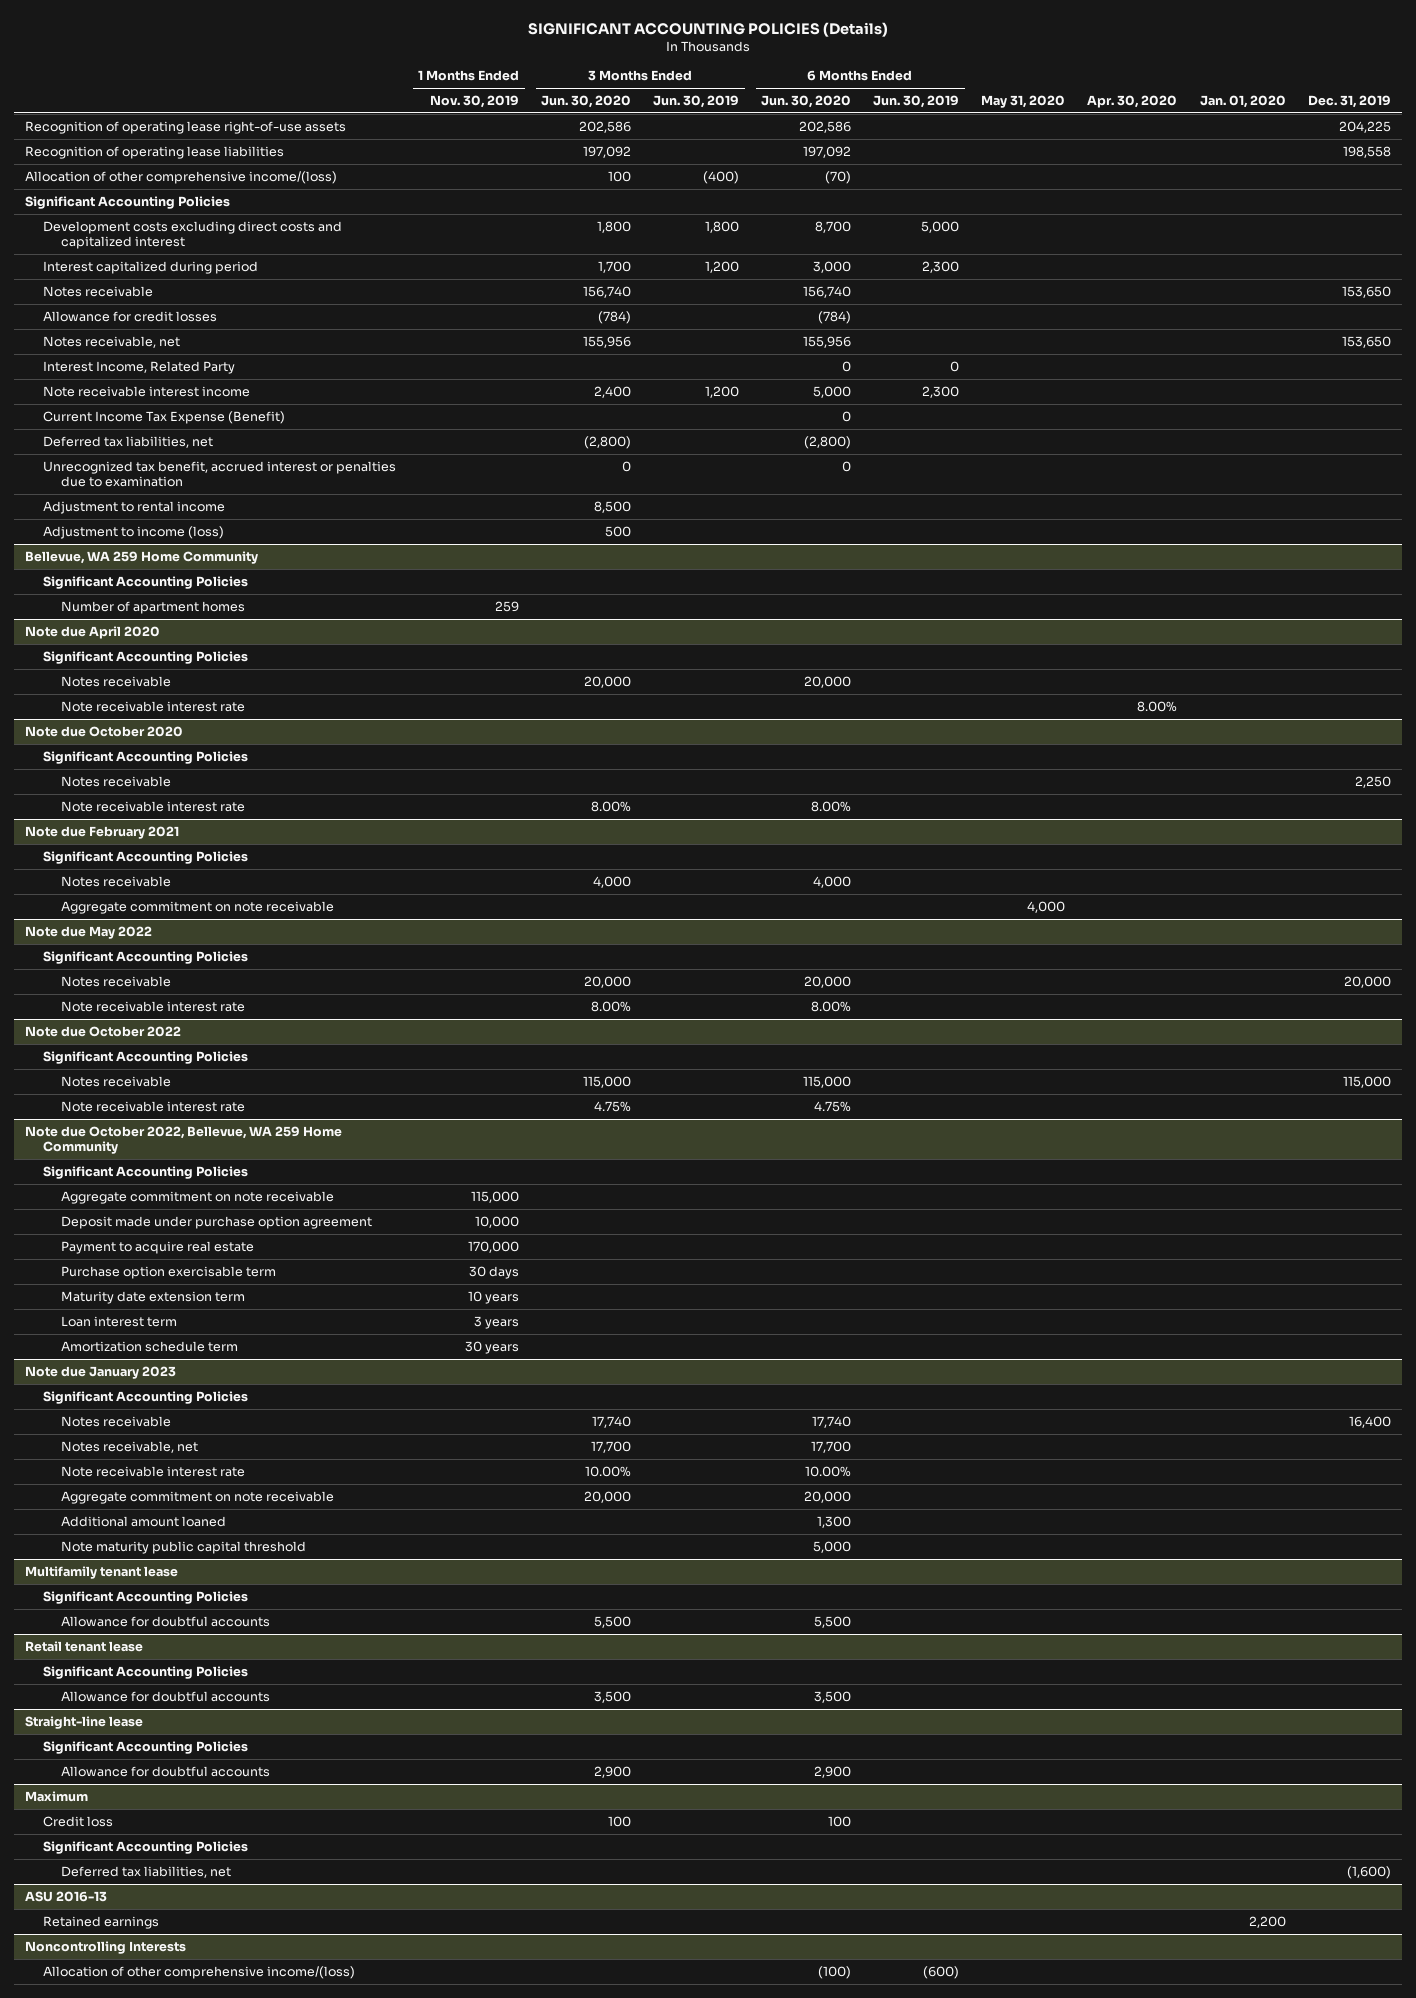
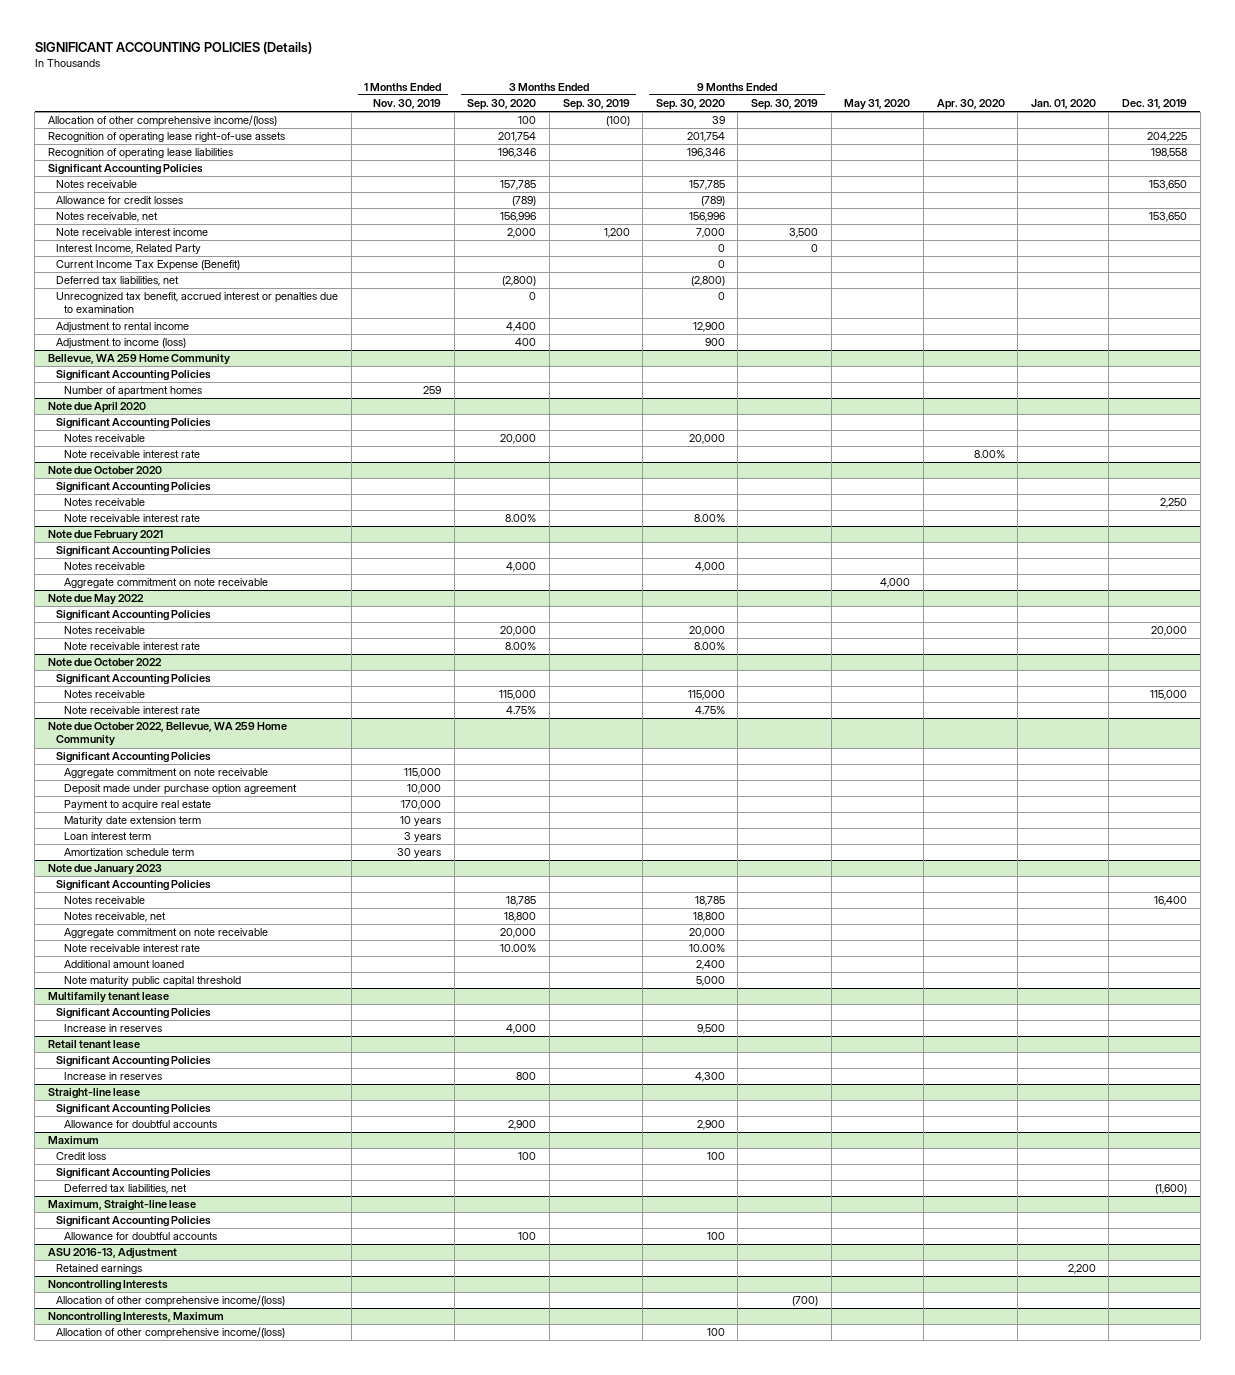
- | 1 Months Ended Nov. 30, 2019 | 3 Months Ended Jun. 30, 2020 | 3 Months Ended Jun. 30, 2019 | 6 Months Ended Jun. 30, 2020 | 6 Months Ended Jun. 30, 2019 | May 31, 2020 | Apr. 30, 2020 | Jan. 01, 2020 | Dec. 31, 2019
+ | 1 Months Ended Nov. 30, 2019 | 3 Months Ended Sep. 30, 2020 | 3 Months Ended Sep. 30, 2019 | 9 Months Ended Sep. 30, 2020 | 9 Months Ended Sep. 30, 2019 | May 31, 2020 | Apr. 30, 2020 | Jan. 01, 2020 | Dec. 31, 2019
moved up: Allocation of other comprehensive income/(loss) | | 100 | (100) | 39 | | | | |
- Development costs excluding direct costs and capitalized interest | | 1,800 | 1,800 | 8,700 | 5,000 | | | |
- Interest capitalized during period | | 1,700 | 1,200 | 3,000 | 2,300 | | | |
moved down: Interest Income, Related Party | | | | 0 | 0 | | | |
@ Note due October 2022, Bellevue, WA 259 Home Community
- Purchase option exercisable term | 30 days | | | | | | | |
@ Note due January 2023
moved down: Note receivable interest rate | | 10.00% | | 10.00% | | | | |
@ Multifamily tenant lease
- Allowance for doubtful accounts | | 5,500 | | 5,500 | | | | |
+ Increase in reserves | | 4,000 | | 9,500 | | | | |
@ Retail tenant lease
- Allowance for doubtful accounts | | 3,500 | | 3,500 | | | | |
+ Increase in reserves | | 800 | | 4,300 | | | | |
- ASU 2016-13
+ Maximum, Straight-line lease
+ Significant Accounting Policies
+ Allowance for doubtful accounts | | 100 | | 100 | | | | |
+ ASU 2016-13, Adjustment
+ Noncontrolling Interests, Maximum
+ Allocation of other comprehensive income/(loss) | | | | 100 | | | | |

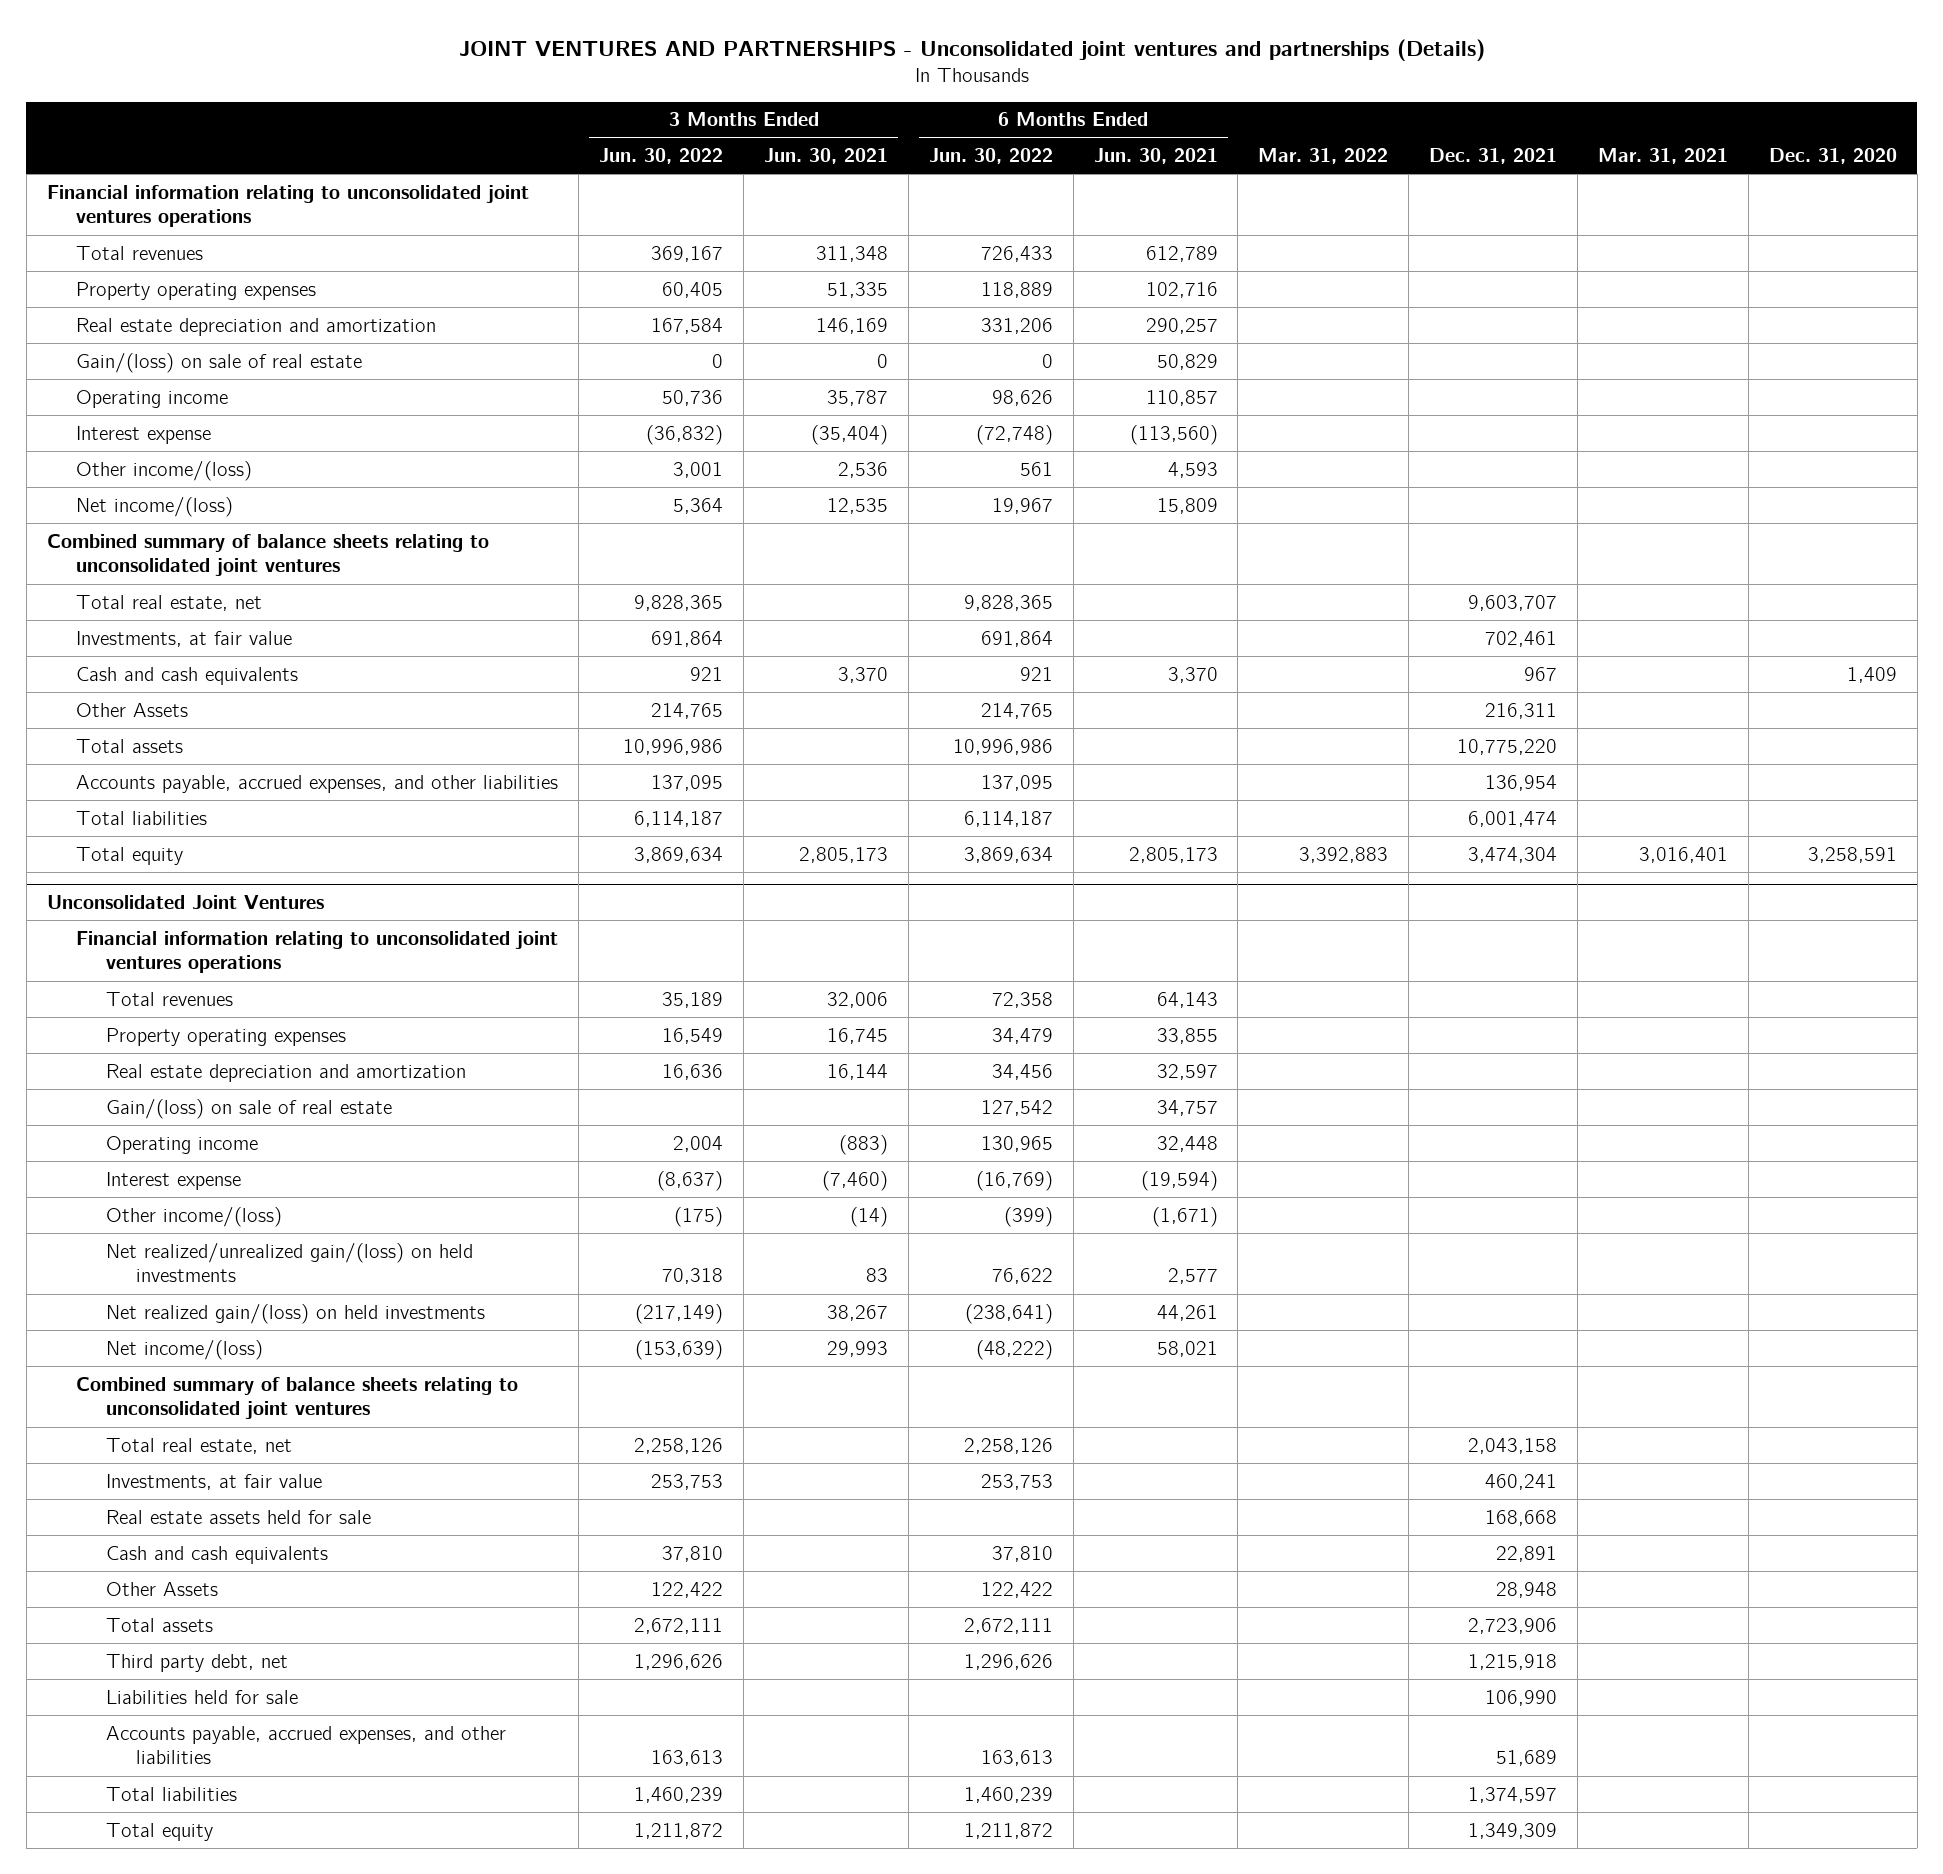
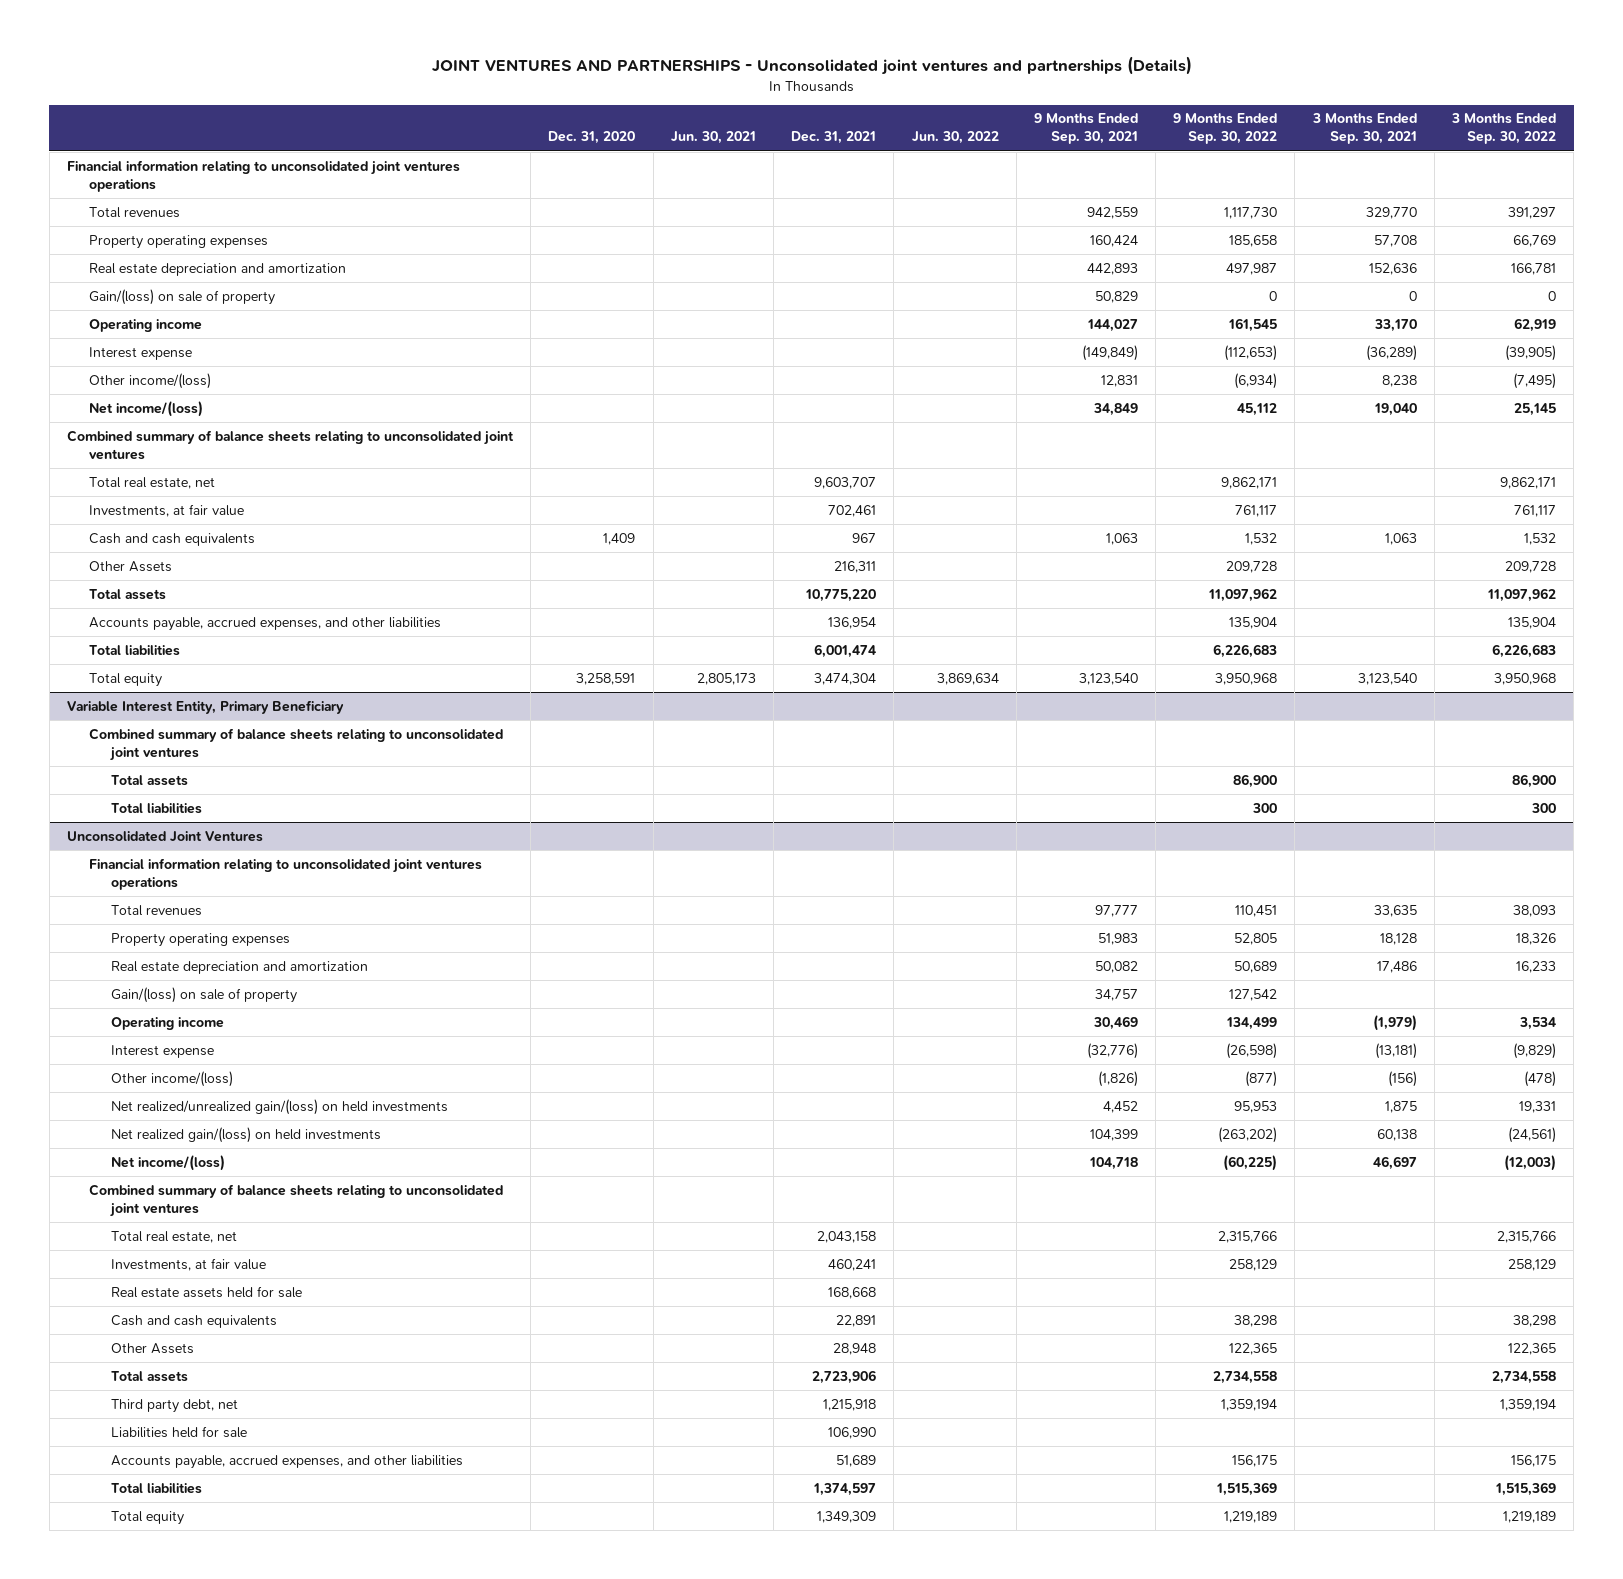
- | 3 Months Ended Jun. 30, 2022 | 3 Months Ended Jun. 30, 2021 | 6 Months Ended Jun. 30, 2022 | 6 Months Ended Jun. 30, 2021 | Mar. 31, 2022 | Dec. 31, 2021 | Mar. 31, 2021 | Dec. 31, 2020
+ | Dec. 31, 2020 | Jun. 30, 2021 | Dec. 31, 2021 | Jun. 30, 2022 | 9 Months Ended Sep. 30, 2021 | 9 Months Ended Sep. 30, 2022 | 3 Months Ended Sep. 30, 2021 | 3 Months Ended Sep. 30, 2022
- Gain/(loss) on sale of real estate | 0 | 0 | 0 | 50,829 | | | |
+ Gain/(loss) on sale of property | | | | | 50,829 | 0 | 0 | 0
+ Variable Interest Entity, Primary Beneficiary
+ Combined summary of balance sheets relating to unconsolidated joint ventures
+ Total assets | | | | | | 86,900 | | 86,900
+ Total liabilities | | | | | | 300 | | 300
@ Unconsolidated Joint Ventures
- Gain/(loss) on sale of real estate | | | 127,542 | 34,757 | | | |
+ Gain/(loss) on sale of property | | | | | 34,757 | 127,542 | |

